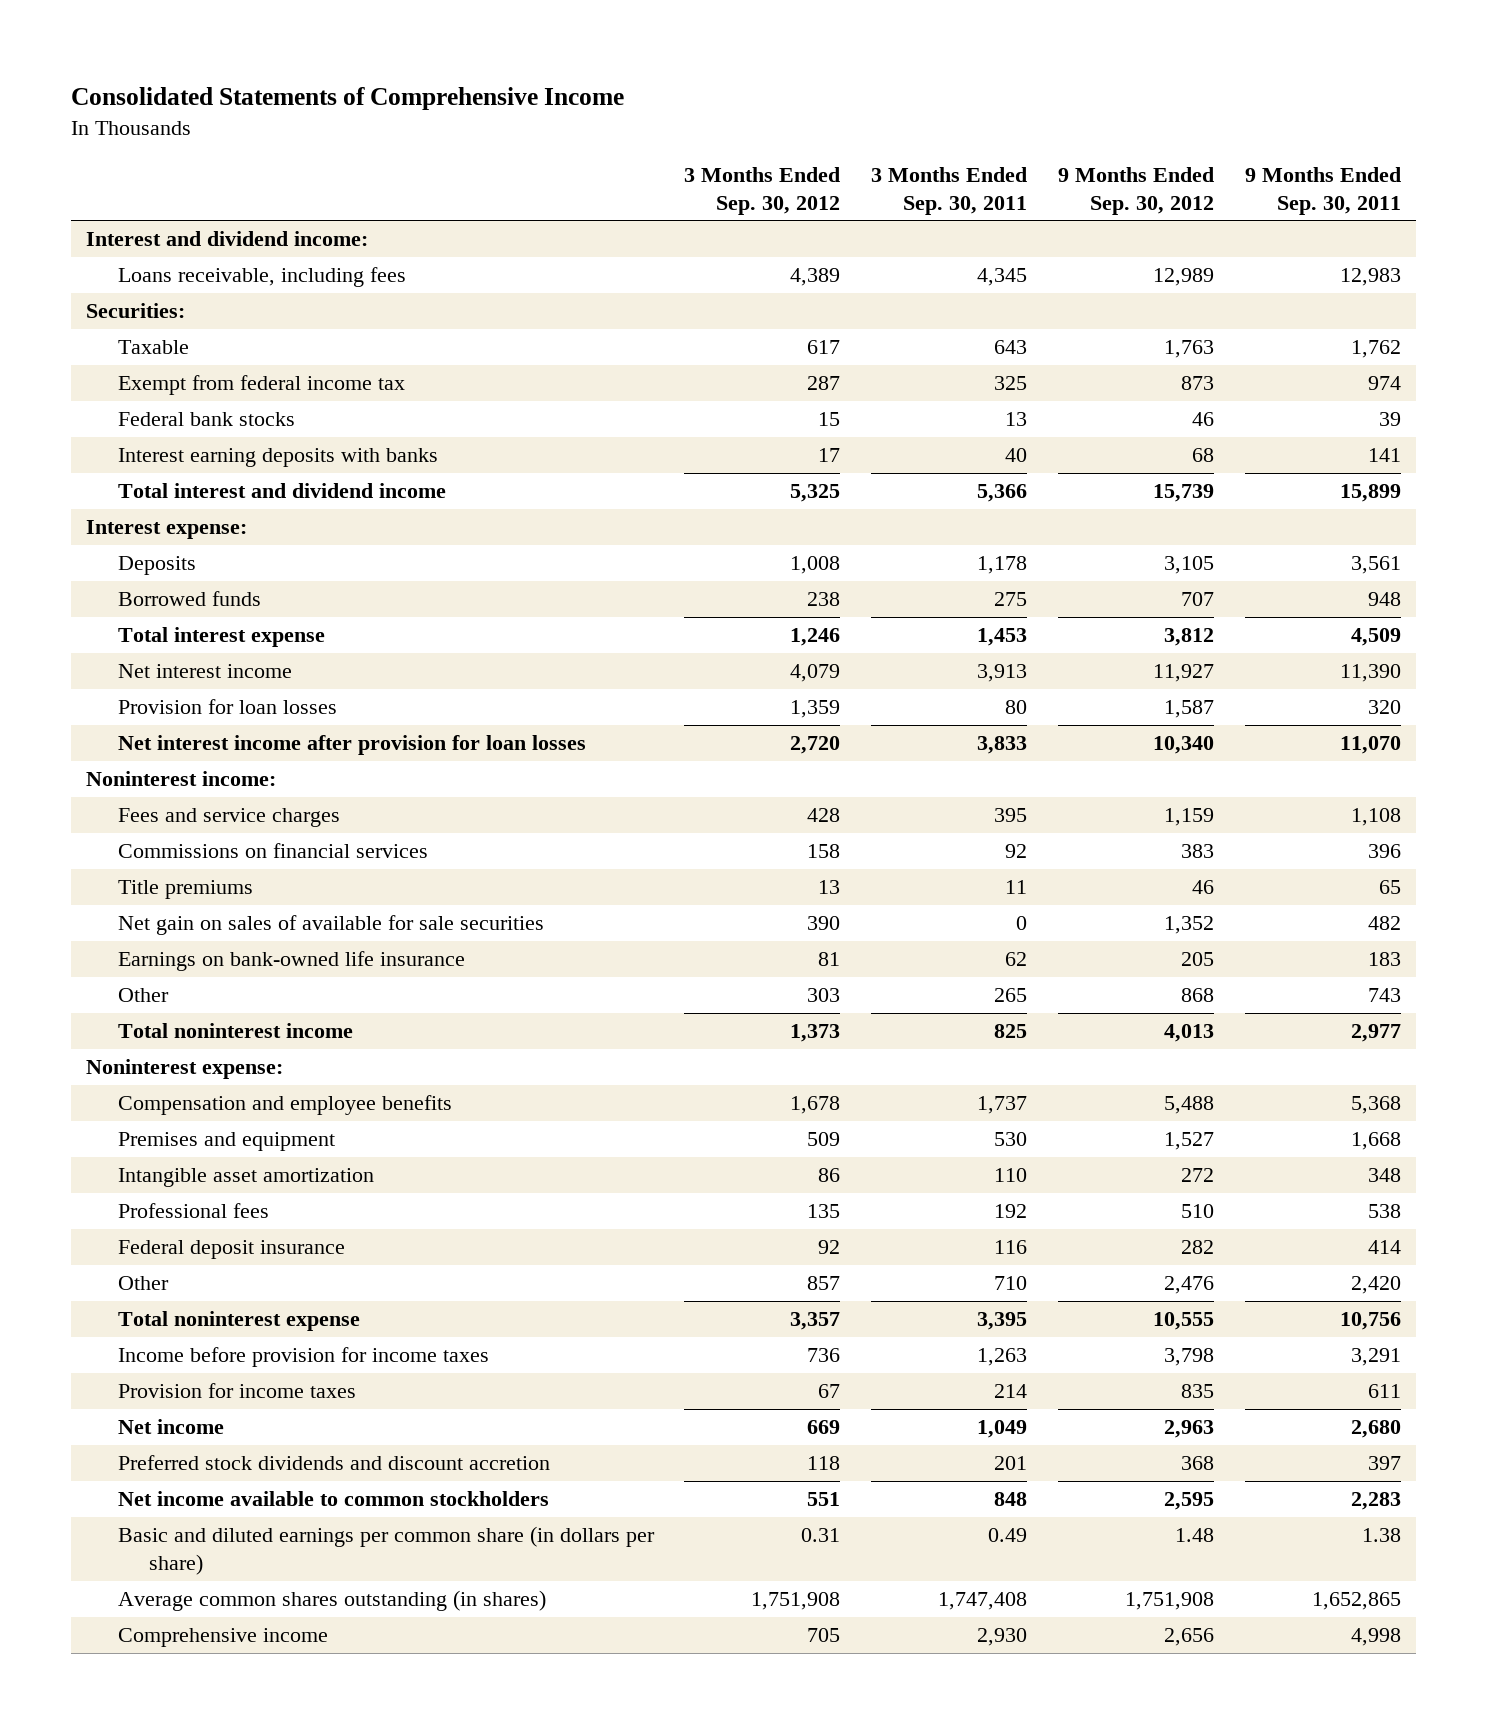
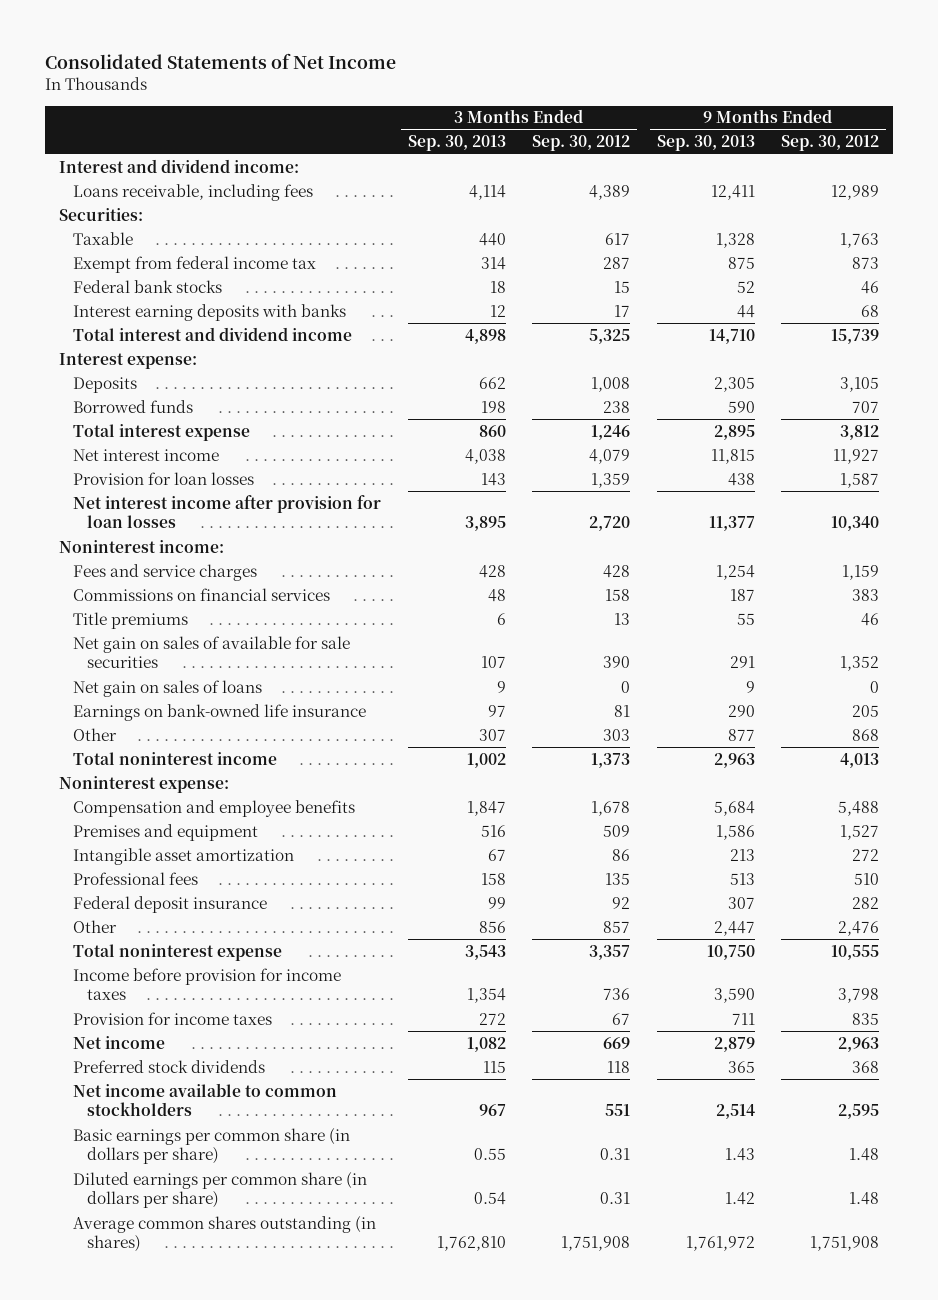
- Consolidated Statements of Comprehensive Income
+ Consolidated Statements of Net Income
- | 3 Months Ended Sep. 30, 2012 | 3 Months Ended Sep. 30, 2011 | 9 Months Ended Sep. 30, 2012 | 9 Months Ended Sep. 30, 2011
+ | 3 Months Ended Sep. 30, 2013 | 3 Months Ended Sep. 30, 2012 | 9 Months Ended Sep. 30, 2013 | 9 Months Ended Sep. 30, 2012
+ Net gain on sales of loans | 9 | 0 | 9 | 0
- Preferred stock dividends and discount accretion | 118 | 201 | 368 | 397
+ Preferred stock dividends | 115 | 118 | 365 | 368
- Basic and diluted earnings per common share (in dollars per share) | 0.31 | 0.49 | 1.48 | 1.38
+ Basic earnings per common share (in dollars per share) | 0.55 | 0.31 | 1.43 | 1.48
+ Diluted earnings per common share (in dollars per share) | 0.54 | 0.31 | 1.42 | 1.48
- Comprehensive income | 705 | 2,930 | 2,656 | 4,998

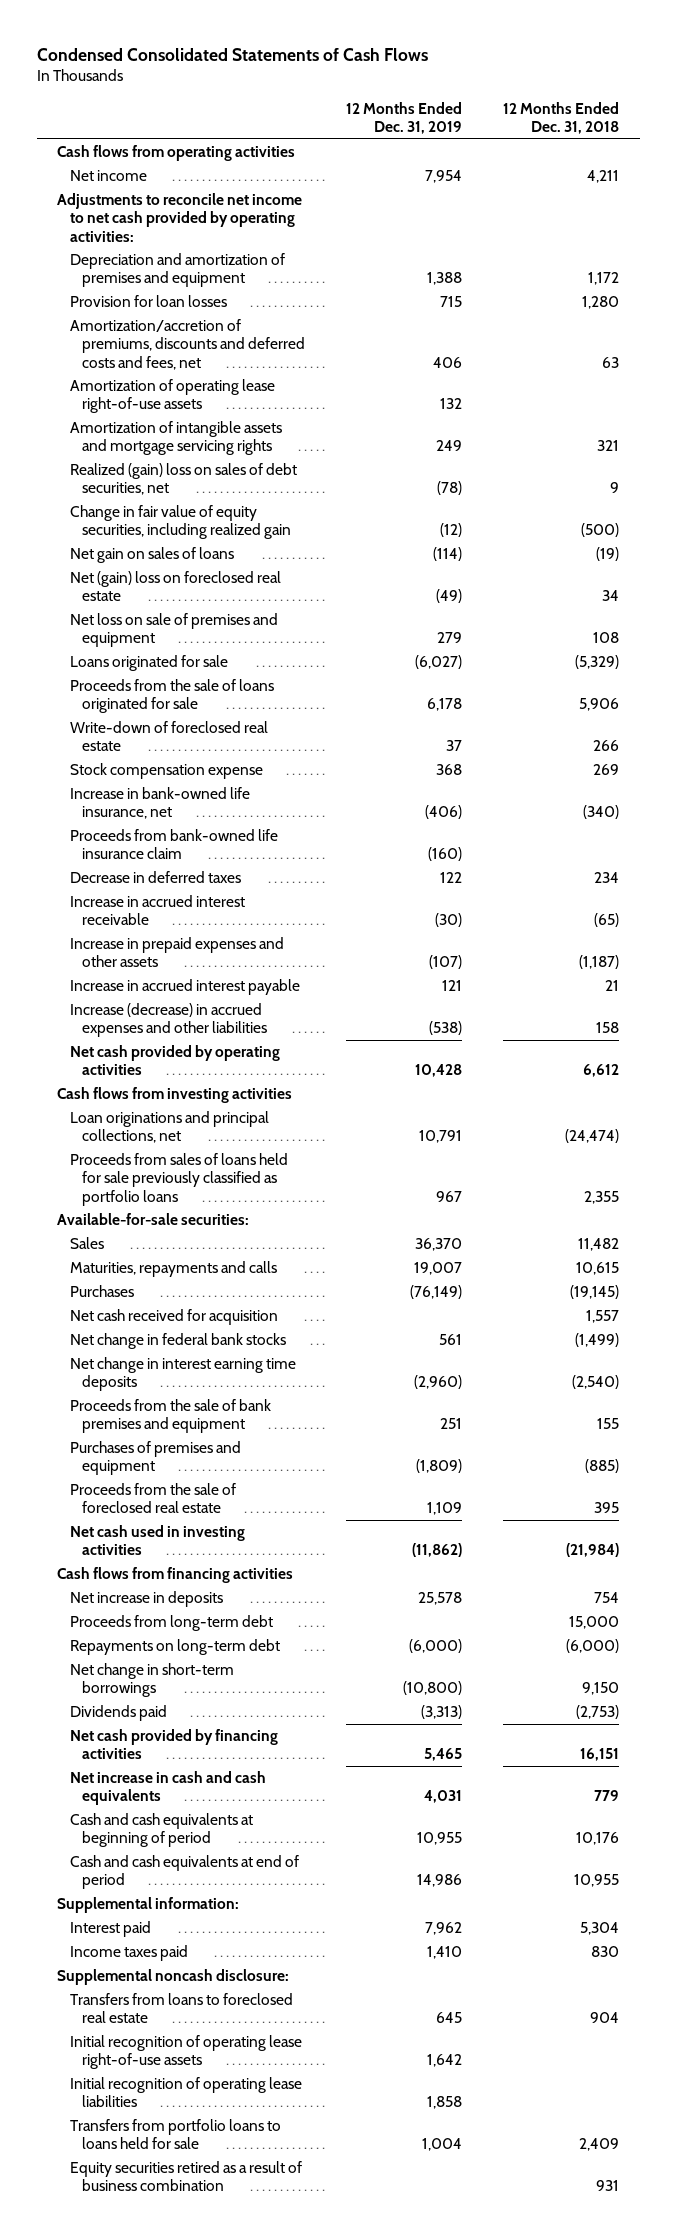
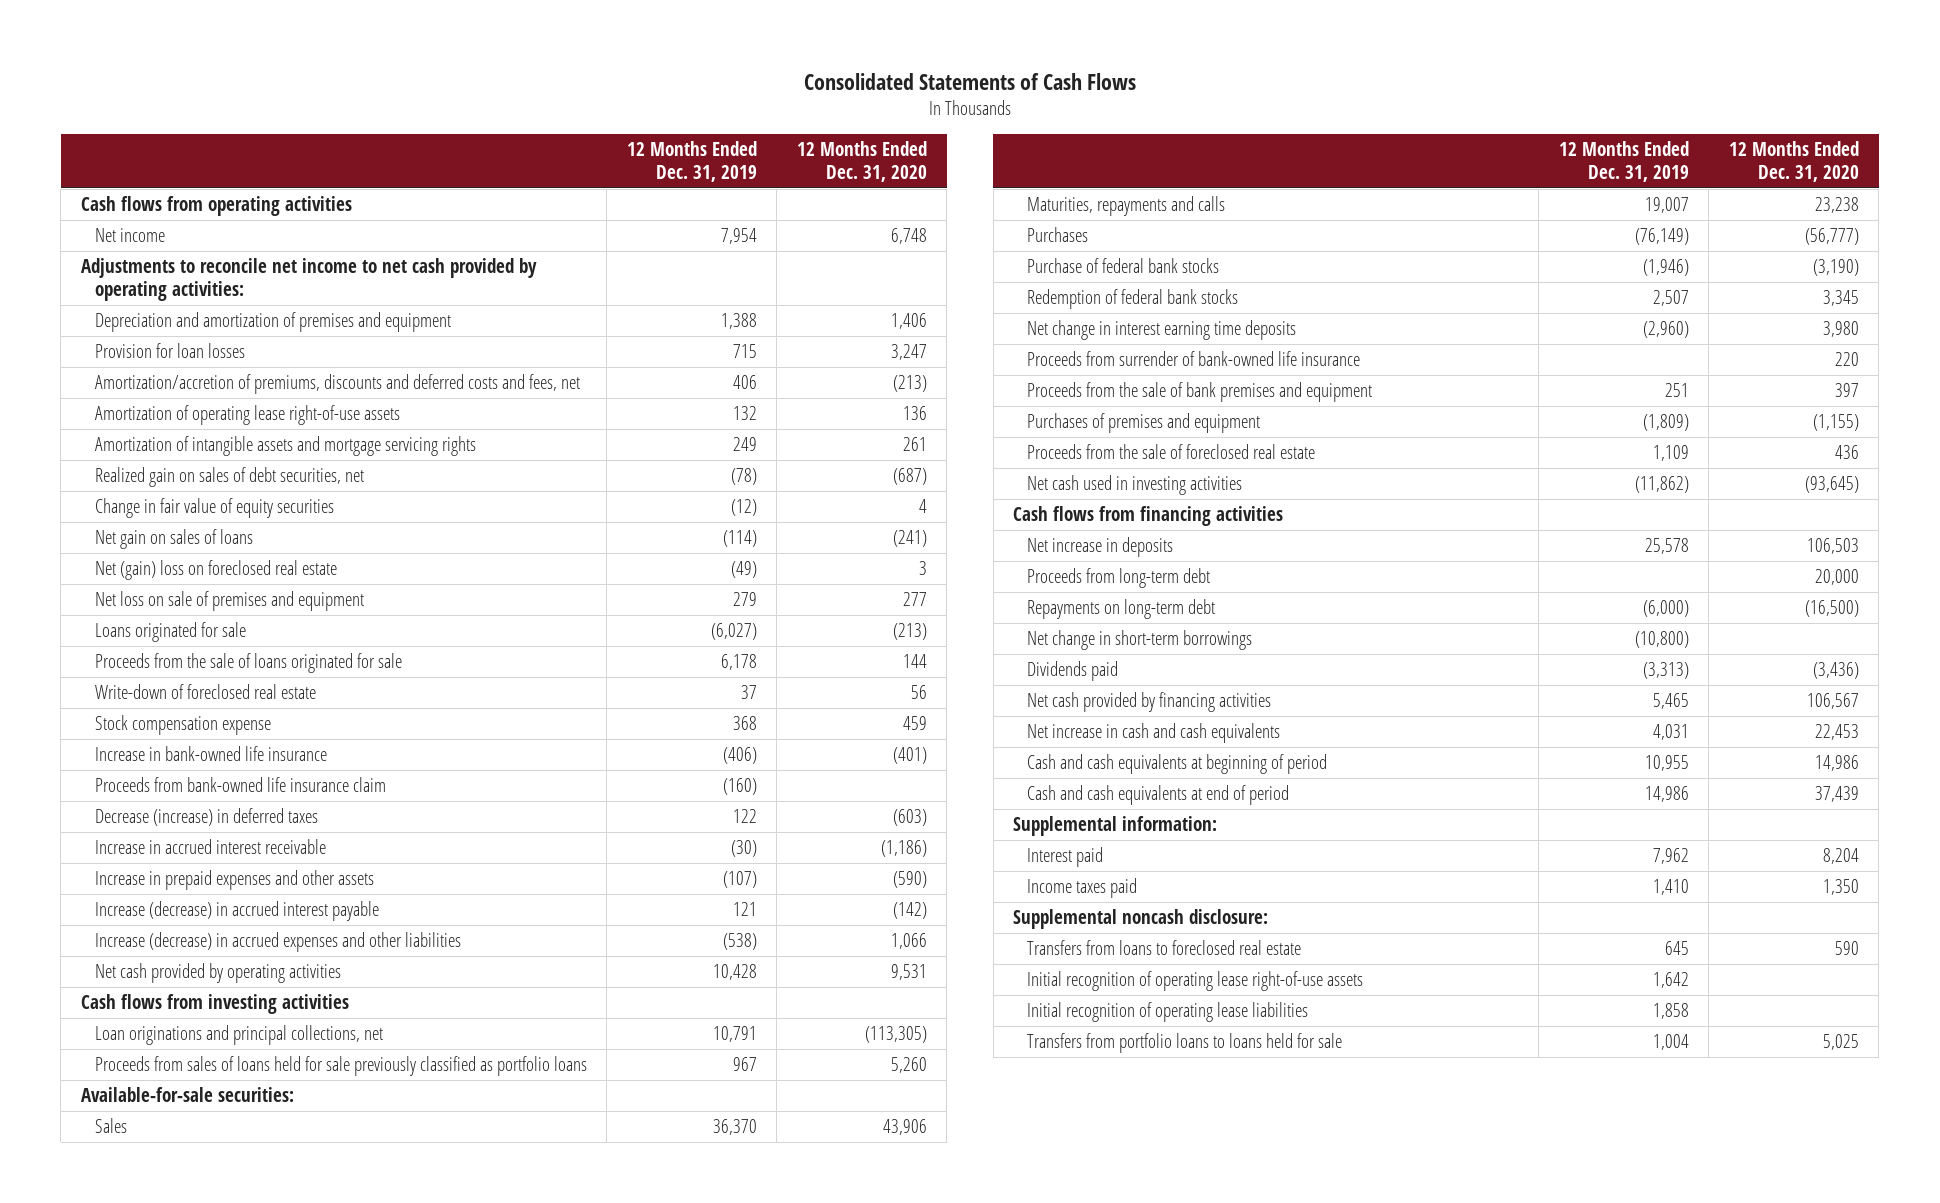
- Condensed Consolidated Statements of Cash Flows
+ Consolidated Statements of Cash Flows
- | 12 Months Ended Dec. 31, 2019 | 12 Months Ended Dec. 31, 2018
+ | 12 Months Ended Dec. 31, 2019 | 12 Months Ended Dec. 31, 2020
- Realized (gain) loss on sales of debt securities, net | (78) | 9
- Change in fair value of equity securities, including realized gain | (12) | (500)
+ Realized gain on sales of debt securities, net | (78) | (687)
+ Change in fair value of equity securities | (12) | 4
- Increase in bank-owned life insurance, net | (406) | (340)
+ Increase in bank-owned life insurance | (406) | (401)
- Decrease in deferred taxes | 122 | 234
+ Decrease (increase) in deferred taxes | 122 | (603)
- Increase in accrued interest payable | 121 | 21
+ Increase (decrease) in accrued interest payable | 121 | (142)
- Net cash received for acquisition | | 1,557
- Net change in federal bank stocks | 561 | (1,499)
+ Purchase of federal bank stocks | (1,946) | (3,190)
+ Redemption of federal bank stocks | 2,507 | 3,345
+ Proceeds from surrender of bank-owned life insurance | | 220
- Equity securities retired as a result of business combination | | 931

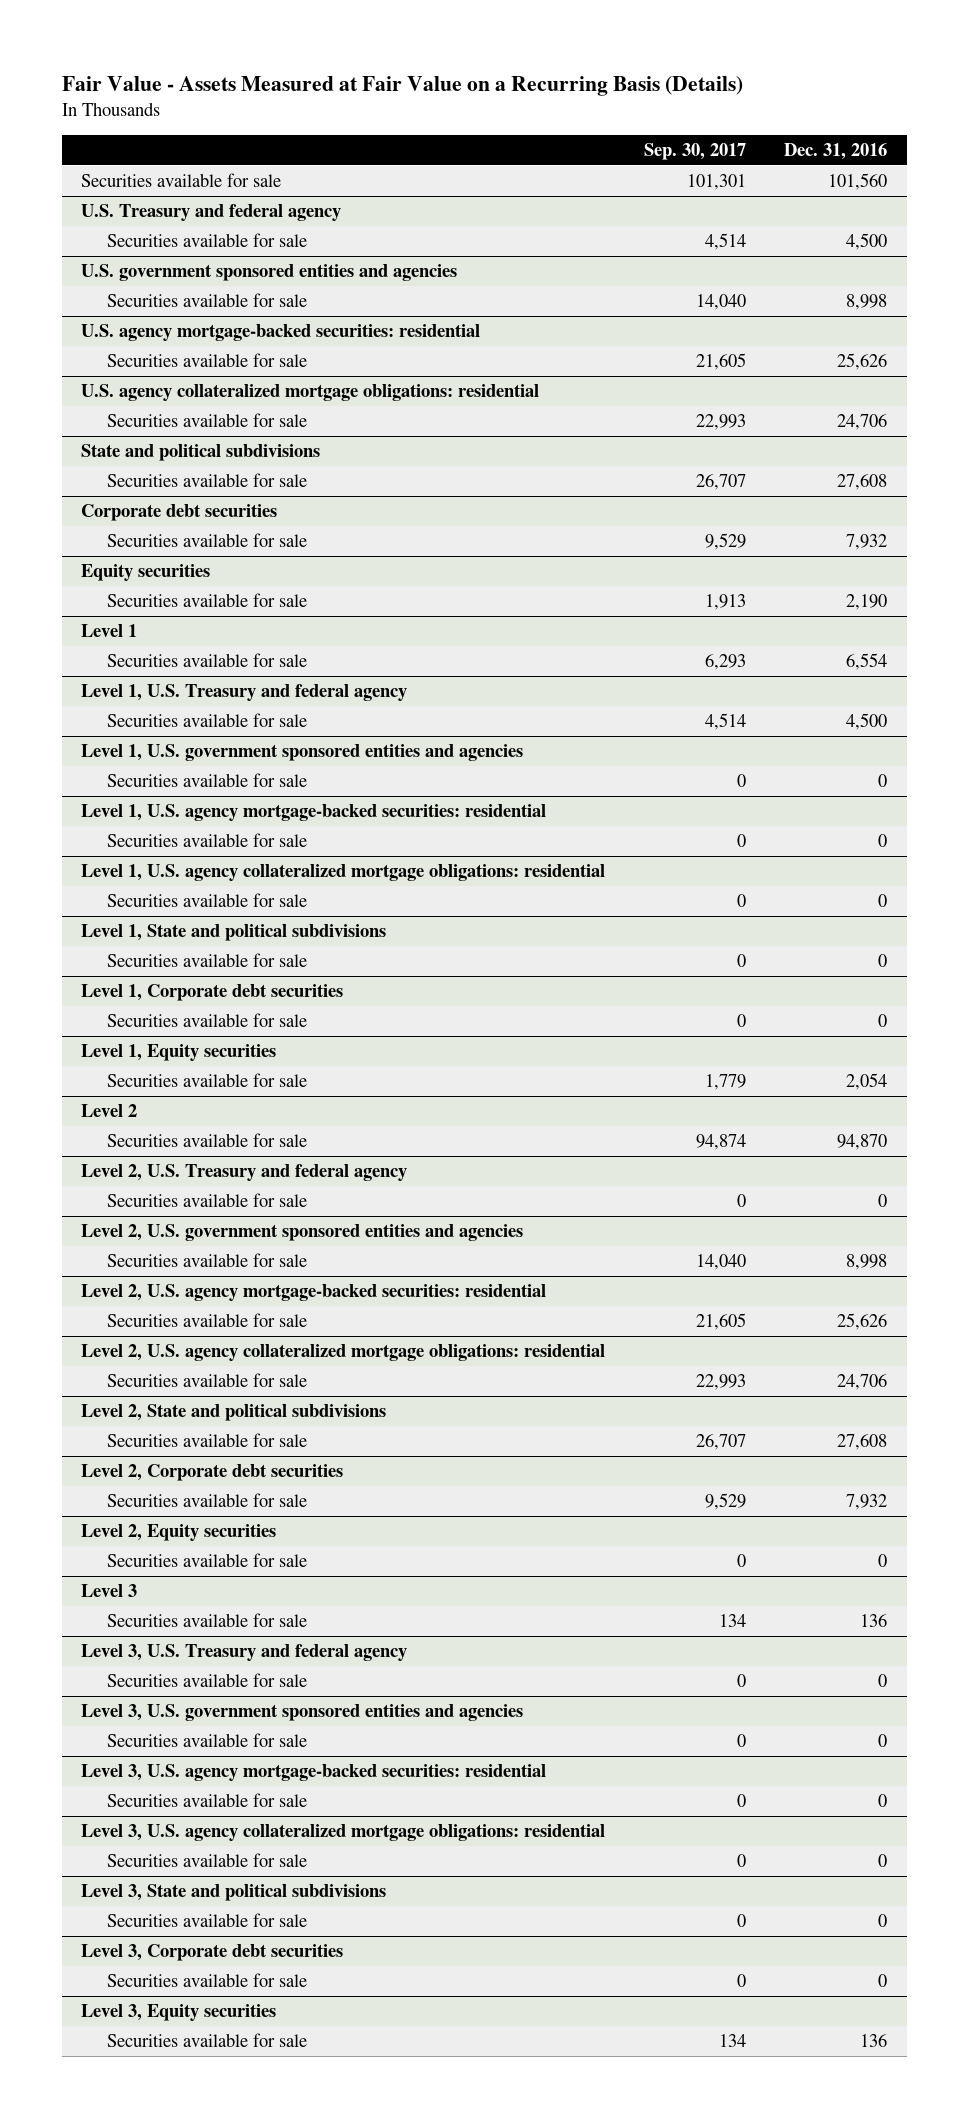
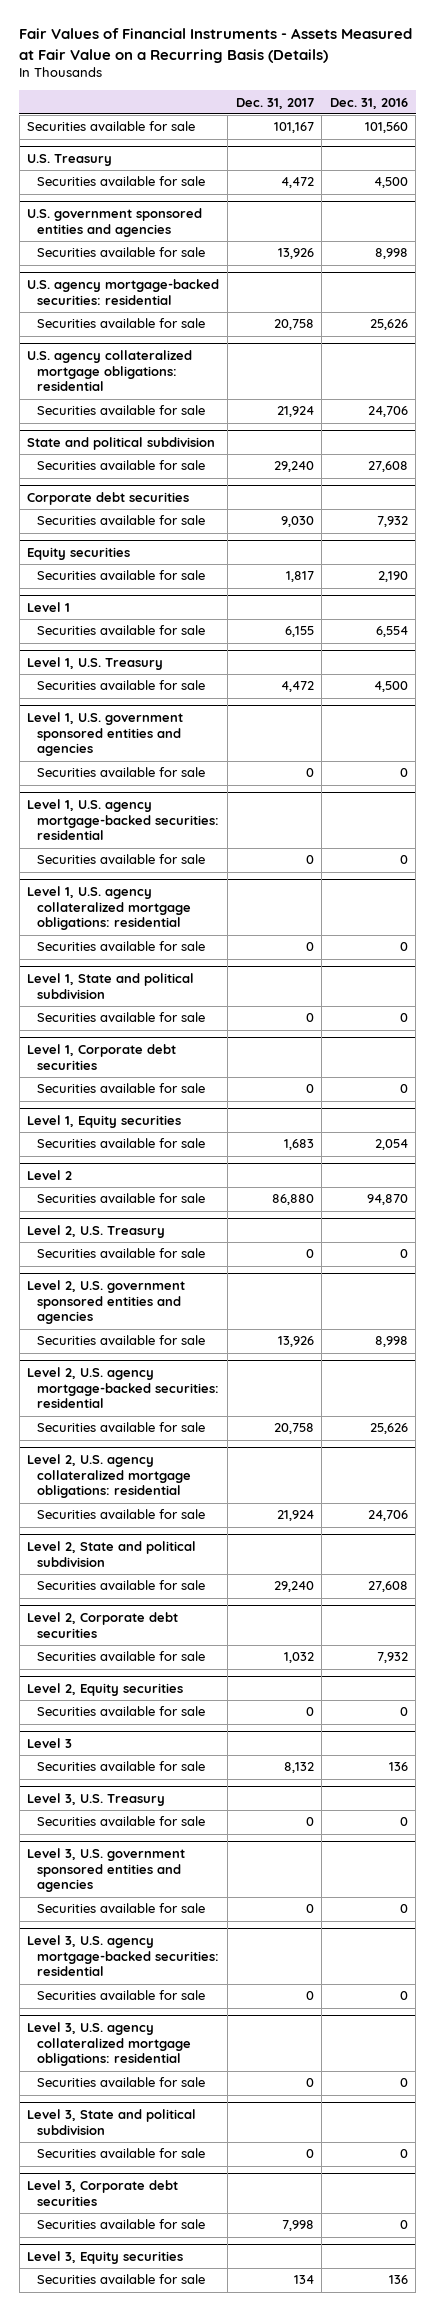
- Fair Value - Assets Measured at Fair Value on a Recurring Basis (Details)
+ Fair Values of Financial Instruments - Assets Measured at Fair Value on a Recurring Basis (Details)
- | Sep. 30, 2017 | Dec. 31, 2016
+ | Dec. 31, 2017 | Dec. 31, 2016
- U.S. Treasury and federal agency
+ U.S. Treasury
- State and political subdivisions
+ State and political subdivision
- Level 1, U.S. Treasury and federal agency
+ Level 1, U.S. Treasury
- Level 1, State and political subdivisions
+ Level 1, State and political subdivision
- Level 2, U.S. Treasury and federal agency
+ Level 2, U.S. Treasury
- Level 2, State and political subdivisions
+ Level 2, State and political subdivision
- Level 3, U.S. Treasury and federal agency
+ Level 3, U.S. Treasury
- Level 3, State and political subdivisions
+ Level 3, State and political subdivision

